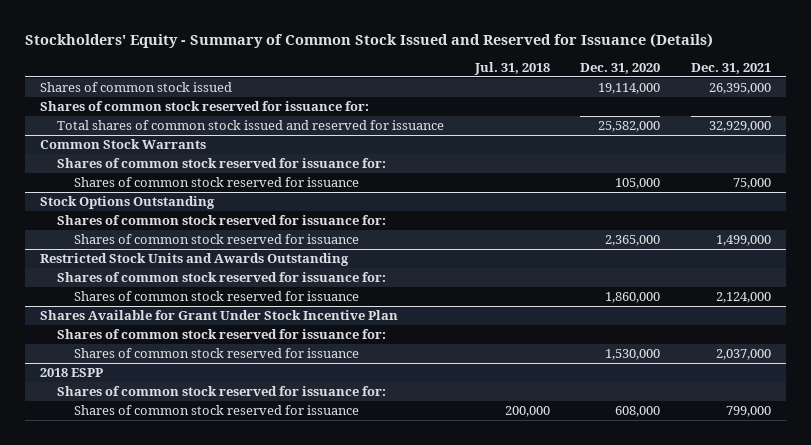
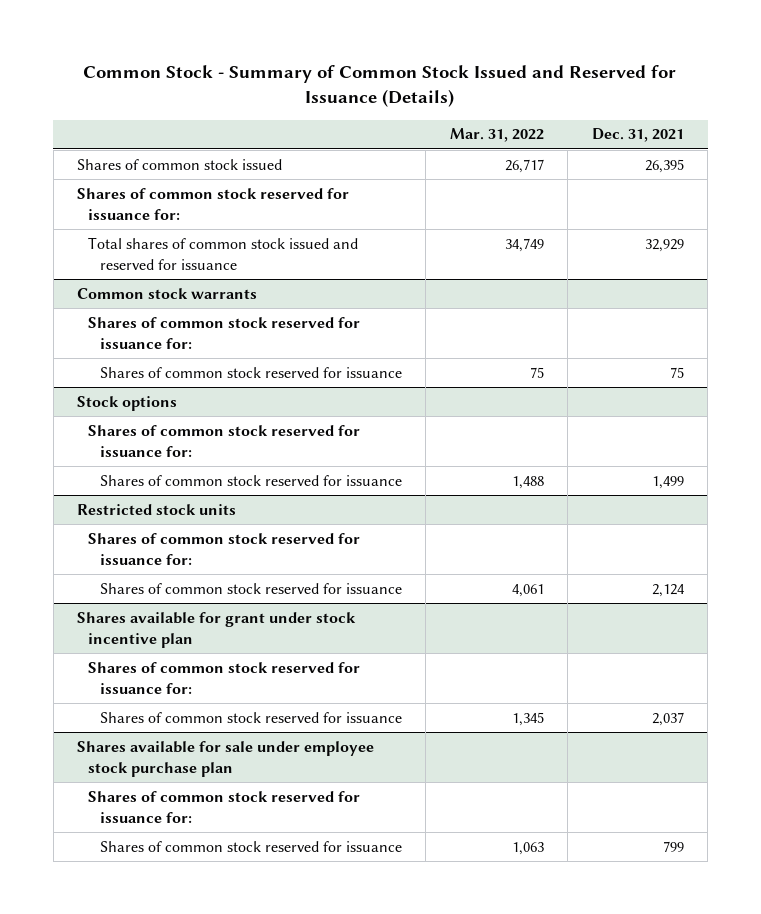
- Stockholders' Equity - Summary of Common Stock Issued and Reserved for Issuance (Details)
+ Common Stock - Summary of Common Stock Issued and Reserved for Issuance (Details)
- | Jul. 31, 2018 | Dec. 31, 2020 | Dec. 31, 2021
+ | Mar. 31, 2022 | Dec. 31, 2021
- Shares of common stock issued | | 19,114,000 | 26,395,000
+ Shares of common stock issued | 26,717 | 26,395
- Total shares of common stock issued and reserved for issuance | | 25,582,000 | 32,929,000
- Common Stock Warrants
+ Total shares of common stock issued and reserved for issuance | 34,749 | 32,929
+ Common stock warrants
- Shares of common stock reserved for issuance | | 105,000 | 75,000
- Stock Options Outstanding
+ Shares of common stock reserved for issuance | 75 | 75
+ Stock options
- Shares of common stock reserved for issuance | | 2,365,000 | 1,499,000
- Restricted Stock Units and Awards Outstanding
+ Shares of common stock reserved for issuance | 1,488 | 1,499
+ Restricted stock units
- Shares of common stock reserved for issuance | | 1,860,000 | 2,124,000
- Shares Available for Grant Under Stock Incentive Plan
+ Shares of common stock reserved for issuance | 4,061 | 2,124
+ Shares available for grant under stock incentive plan
- Shares of common stock reserved for issuance | | 1,530,000 | 2,037,000
- 2018 ESPP
+ Shares of common stock reserved for issuance | 1,345 | 2,037
+ Shares available for sale under employee stock purchase plan
- Shares of common stock reserved for issuance | 200,000 | 608,000 | 799,000
+ Shares of common stock reserved for issuance | 1,063 | 799

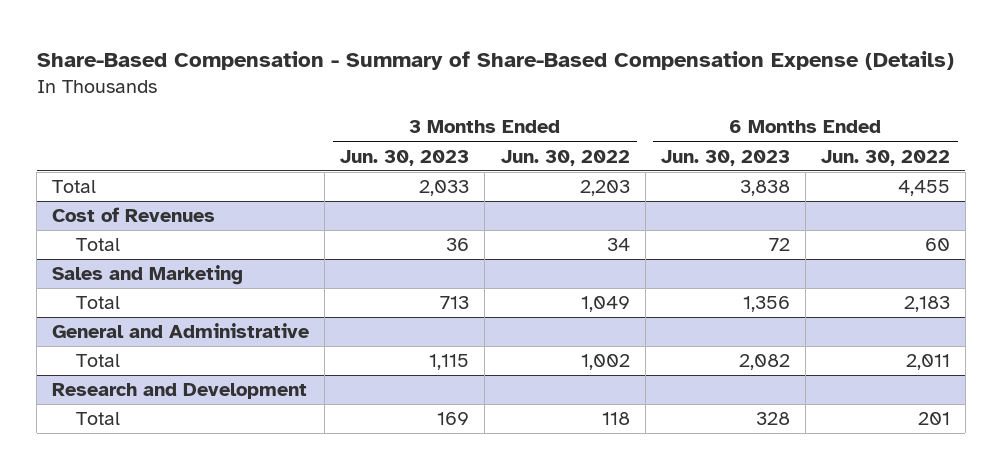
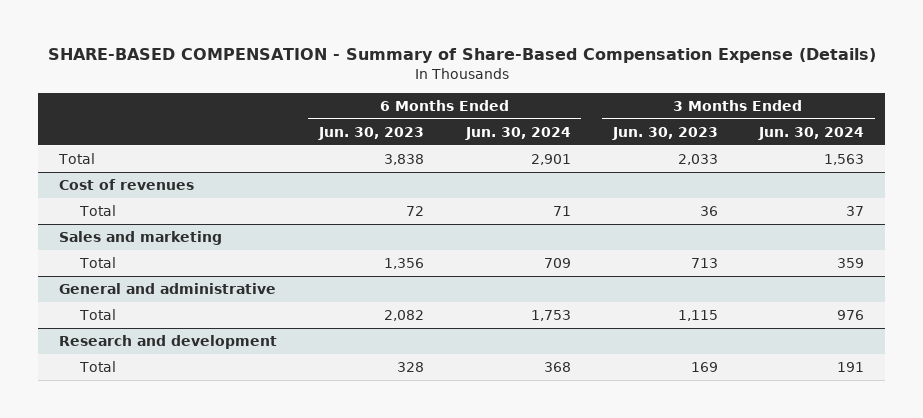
- Share-Based Compensation - Summary of Share-Based Compensation Expense (Details)
+ SHARE-BASED COMPENSATION - Summary of Share-Based Compensation Expense (Details)
- | 3 Months Ended Jun. 30, 2023 | 3 Months Ended Jun. 30, 2022 | 6 Months Ended Jun. 30, 2023 | 6 Months Ended Jun. 30, 2022
+ | 6 Months Ended Jun. 30, 2023 | 6 Months Ended Jun. 30, 2024 | 3 Months Ended Jun. 30, 2023 | 3 Months Ended Jun. 30, 2024
- Cost of Revenues
+ Cost of revenues
- Sales and Marketing
+ Sales and marketing
- General and Administrative
+ General and administrative
- Research and Development
+ Research and development

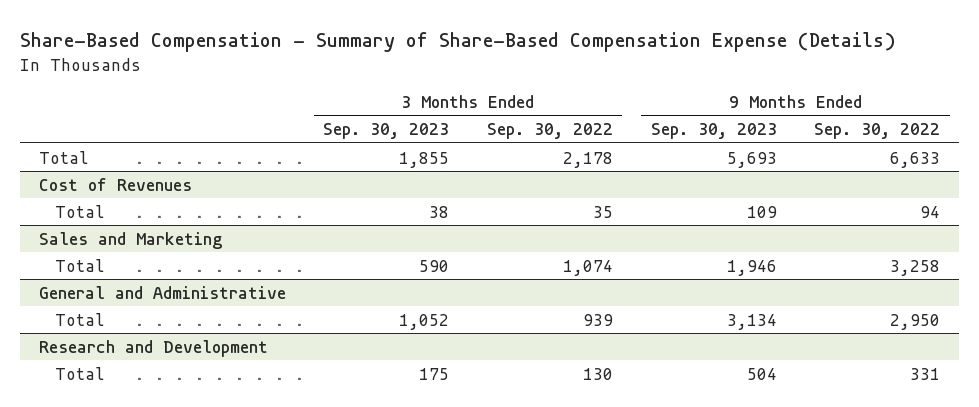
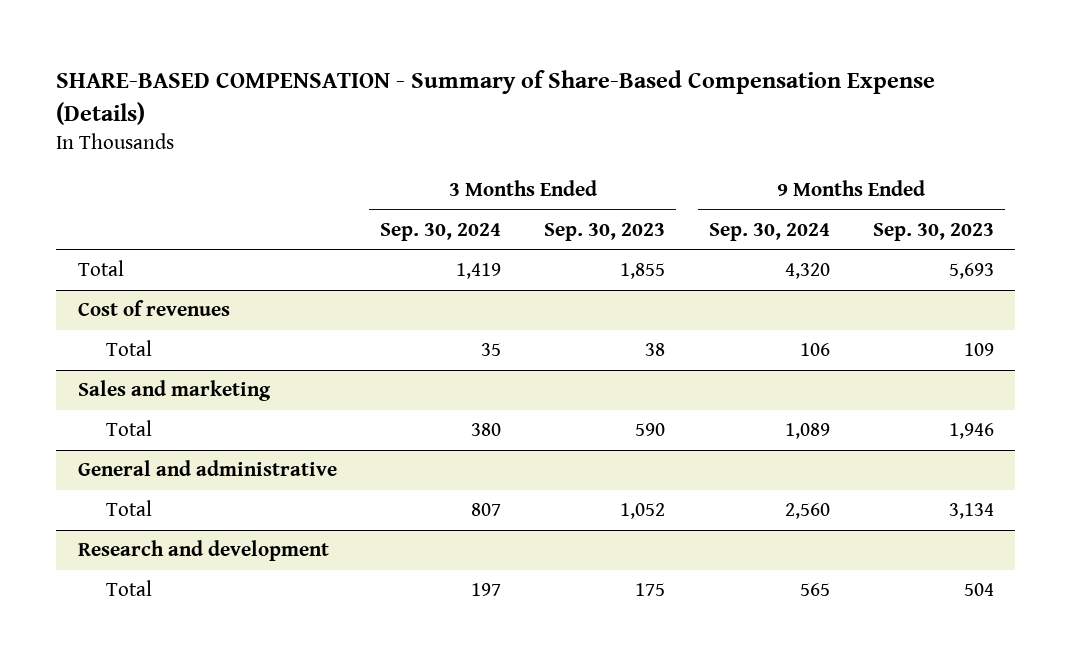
- Share-Based Compensation - Summary of Share-Based Compensation Expense (Details)
+ SHARE-BASED COMPENSATION - Summary of Share-Based Compensation Expense (Details)
- | 3 Months Ended Sep. 30, 2023 | 3 Months Ended Sep. 30, 2022 | 9 Months Ended Sep. 30, 2023 | 9 Months Ended Sep. 30, 2022
+ | 3 Months Ended Sep. 30, 2024 | 3 Months Ended Sep. 30, 2023 | 9 Months Ended Sep. 30, 2024 | 9 Months Ended Sep. 30, 2023
- Cost of Revenues
+ Cost of revenues
- Sales and Marketing
+ Sales and marketing
- General and Administrative
+ General and administrative
- Research and Development
+ Research and development

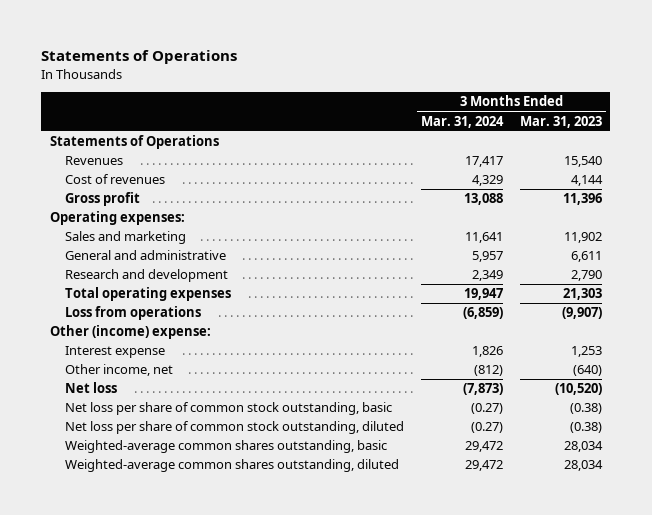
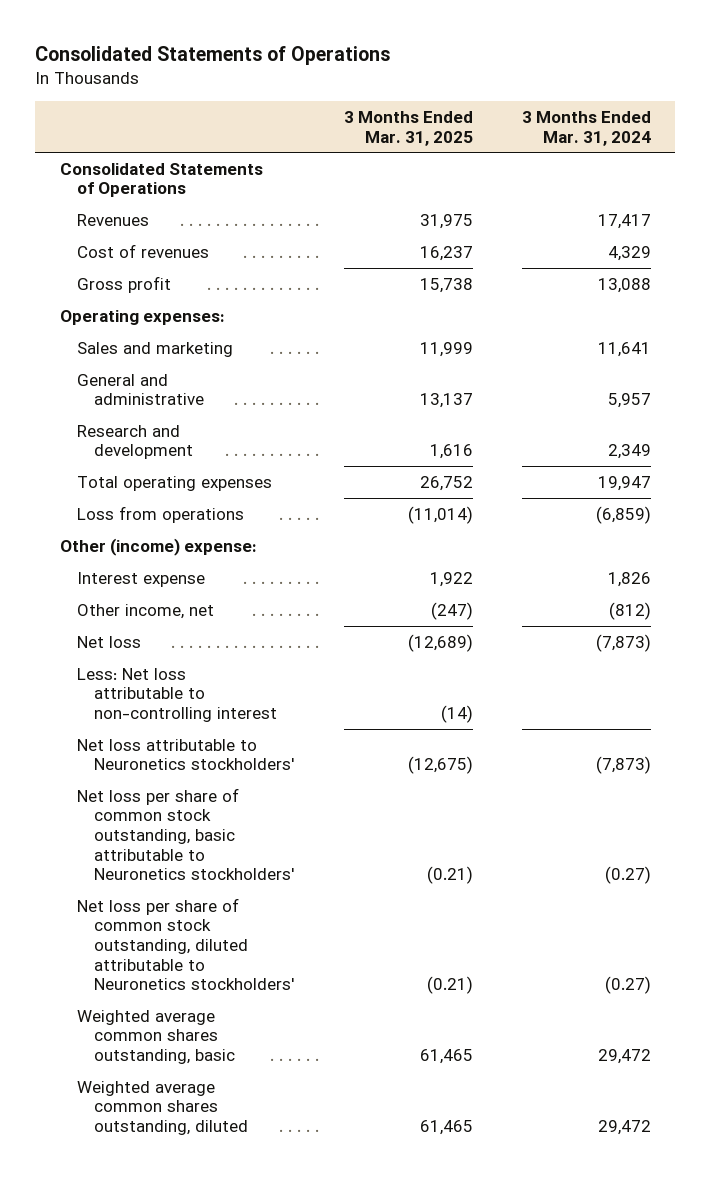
- Statements of Operations
+ Consolidated Statements of Operations
- | 3 Months Ended Mar. 31, 2024 | 3 Months Ended Mar. 31, 2023
+ | 3 Months Ended Mar. 31, 2025 | 3 Months Ended Mar. 31, 2024
- Statements of Operations
+ Consolidated Statements of Operations
- Net loss per share of common stock outstanding, basic | (0.27) | (0.38)
- Net loss per share of common stock outstanding, diluted | (0.27) | (0.38)
- Weighted-average common shares outstanding, basic | 29,472 | 28,034
- Weighted-average common shares outstanding, diluted | 29,472 | 28,034
+ Less: Net loss attributable to non-controlling interest | (14) |
+ Net loss attributable to Neuronetics stockholders' | (12,675) | (7,873)
+ Net loss per share of common stock outstanding, basic attributable to Neuronetics stockholders' | (0.21) | (0.27)
+ Net loss per share of common stock outstanding, diluted attributable to Neuronetics stockholders' | (0.21) | (0.27)
+ Weighted average common shares outstanding, basic | 61,465 | 29,472
+ Weighted average common shares outstanding, diluted | 61,465 | 29,472

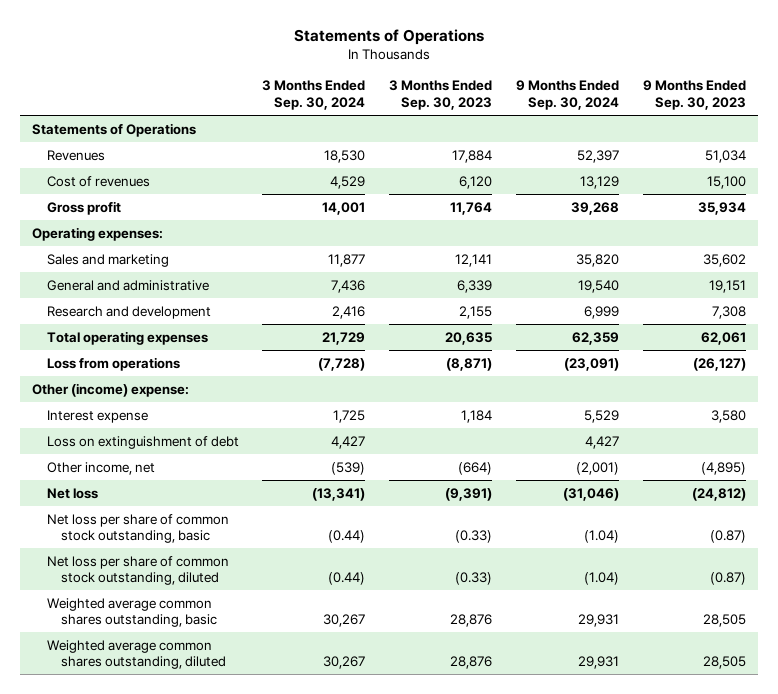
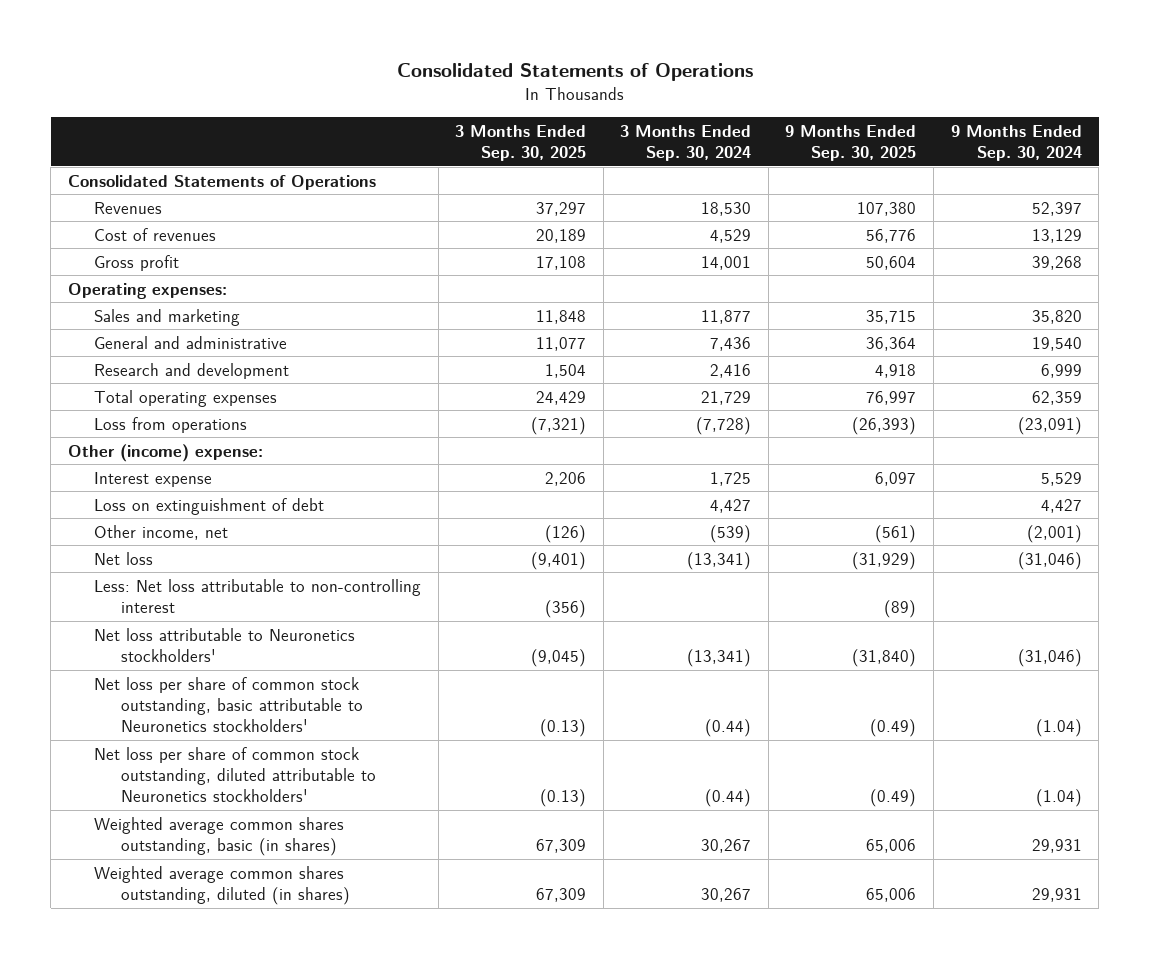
- Statements of Operations
+ Consolidated Statements of Operations
- | 3 Months Ended Sep. 30, 2024 | 3 Months Ended Sep. 30, 2023 | 9 Months Ended Sep. 30, 2024 | 9 Months Ended Sep. 30, 2023
+ | 3 Months Ended Sep. 30, 2025 | 3 Months Ended Sep. 30, 2024 | 9 Months Ended Sep. 30, 2025 | 9 Months Ended Sep. 30, 2024
- Statements of Operations
+ Consolidated Statements of Operations
- Net loss per share of common stock outstanding, basic | (0.44) | (0.33) | (1.04) | (0.87)
- Net loss per share of common stock outstanding, diluted | (0.44) | (0.33) | (1.04) | (0.87)
- Weighted average common shares outstanding, basic | 30,267 | 28,876 | 29,931 | 28,505
- Weighted average common shares outstanding, diluted | 30,267 | 28,876 | 29,931 | 28,505
+ Less: Net loss attributable to non-controlling interest | (356) | | (89) |
+ Net loss attributable to Neuronetics stockholders' | (9,045) | (13,341) | (31,840) | (31,046)
+ Net loss per share of common stock outstanding, basic attributable to Neuronetics stockholders' | (0.13) | (0.44) | (0.49) | (1.04)
+ Net loss per share of common stock outstanding, diluted attributable to Neuronetics stockholders' | (0.13) | (0.44) | (0.49) | (1.04)
+ Weighted average common shares outstanding, basic (in shares) | 67,309 | 30,267 | 65,006 | 29,931
+ Weighted average common shares outstanding, diluted (in shares) | 67,309 | 30,267 | 65,006 | 29,931

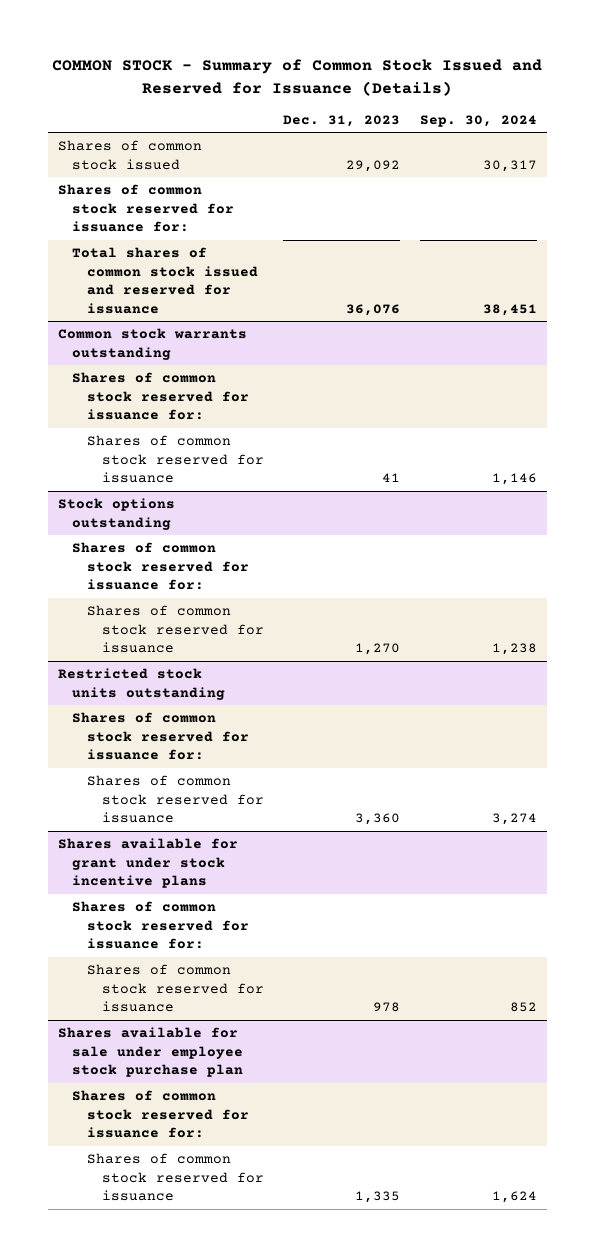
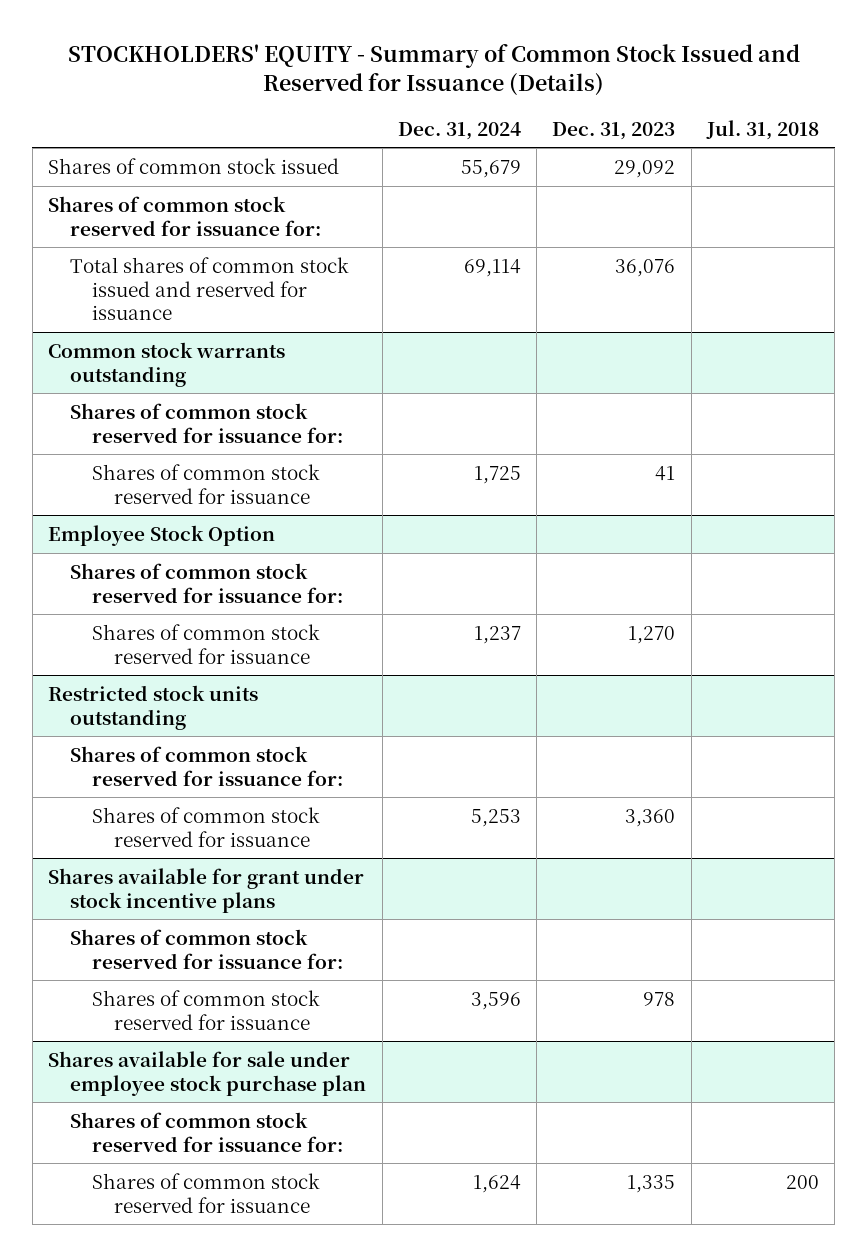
- COMMON STOCK - Summary of Common Stock Issued and Reserved for Issuance (Details)
+ STOCKHOLDERS' EQUITY - Summary of Common Stock Issued and Reserved for Issuance (Details)
- | Dec. 31, 2023 | Sep. 30, 2024
+ | Dec. 31, 2024 | Dec. 31, 2023 | Jul. 31, 2018
- Stock options outstanding
+ Employee Stock Option

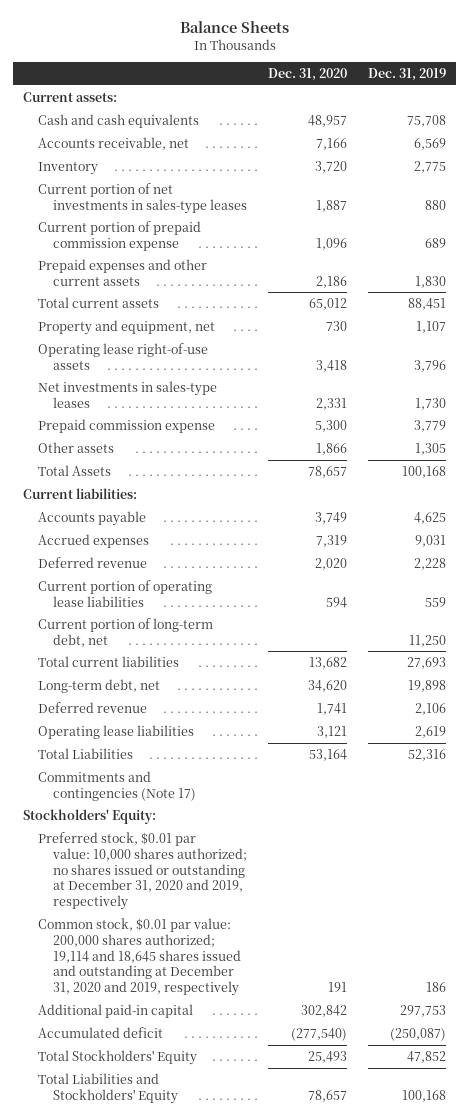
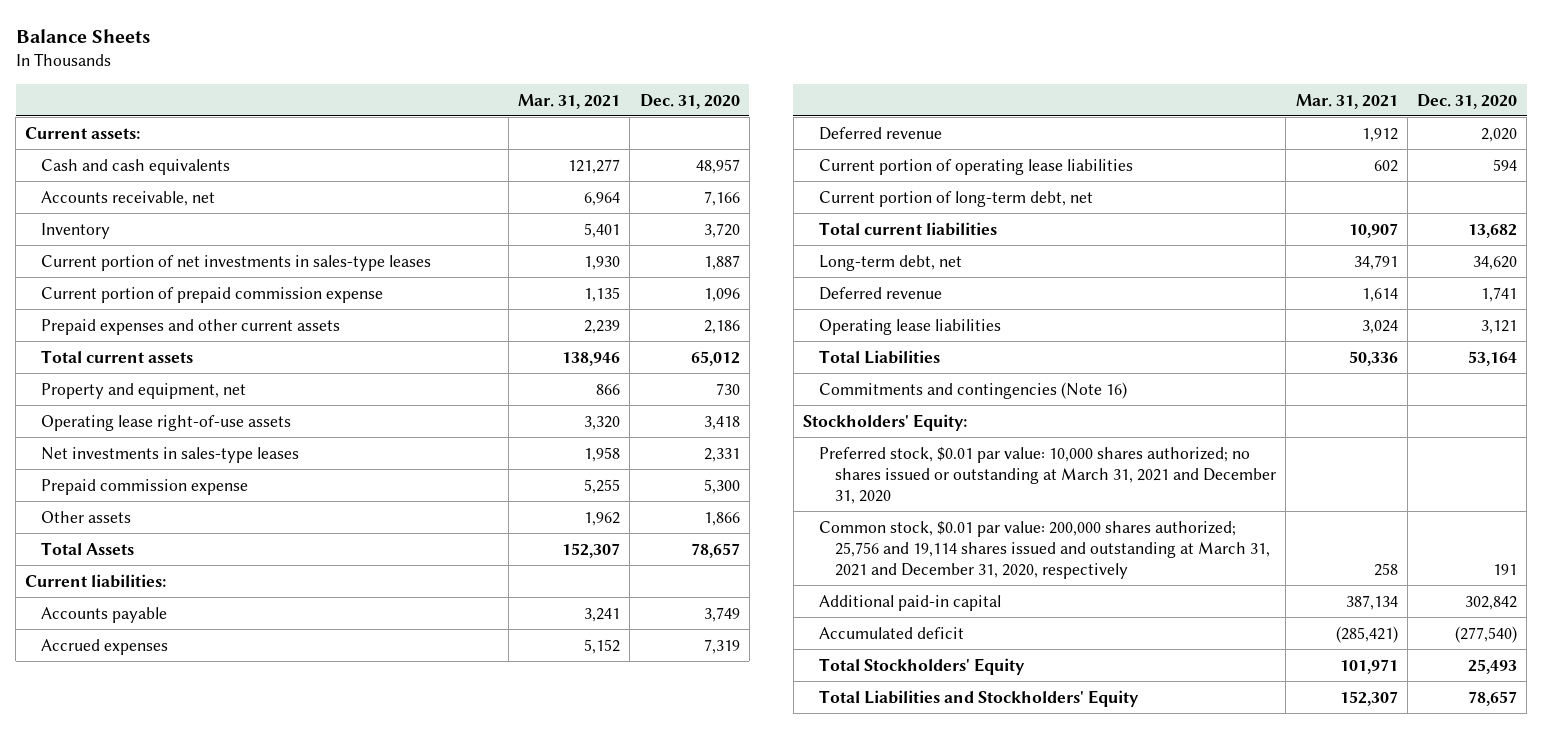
- | Dec. 31, 2020 | Dec. 31, 2019
+ | Mar. 31, 2021 | Dec. 31, 2020
- Commitments and contingencies (Note 17)
+ Commitments and contingencies (Note 16)
- Preferred stock, $0.01 par value: 10,000 shares authorized; no shares issued or outstanding at December 31, 2020 and 2019, respectively
- Common stock, $0.01 par value: 200,000 shares authorized; 19,114 and 18,645 shares issued and outstanding at December 31, 2020 and 2019, respectively | 191 | 186
+ Preferred stock, $0.01 par value: 10,000 shares authorized; no shares issued or outstanding at March 31, 2021 and December 31, 2020
+ Common stock, $0.01 par value: 200,000 shares authorized; 25,756 and 19,114 shares issued and outstanding at March 31, 2021 and December 31, 2020, respectively | 258 | 191

